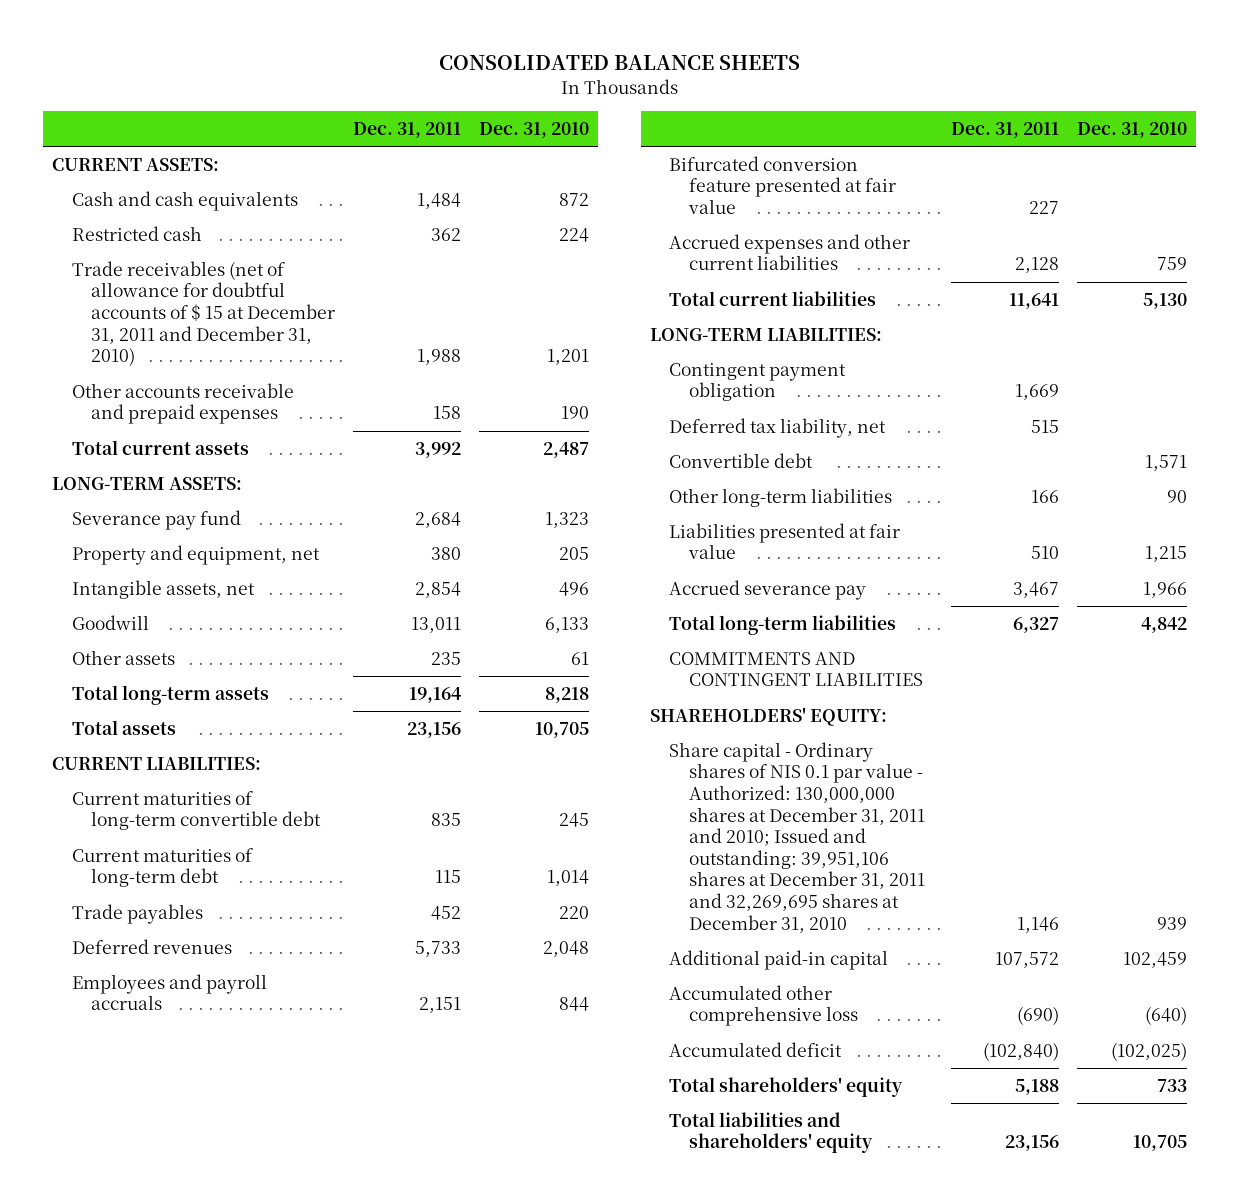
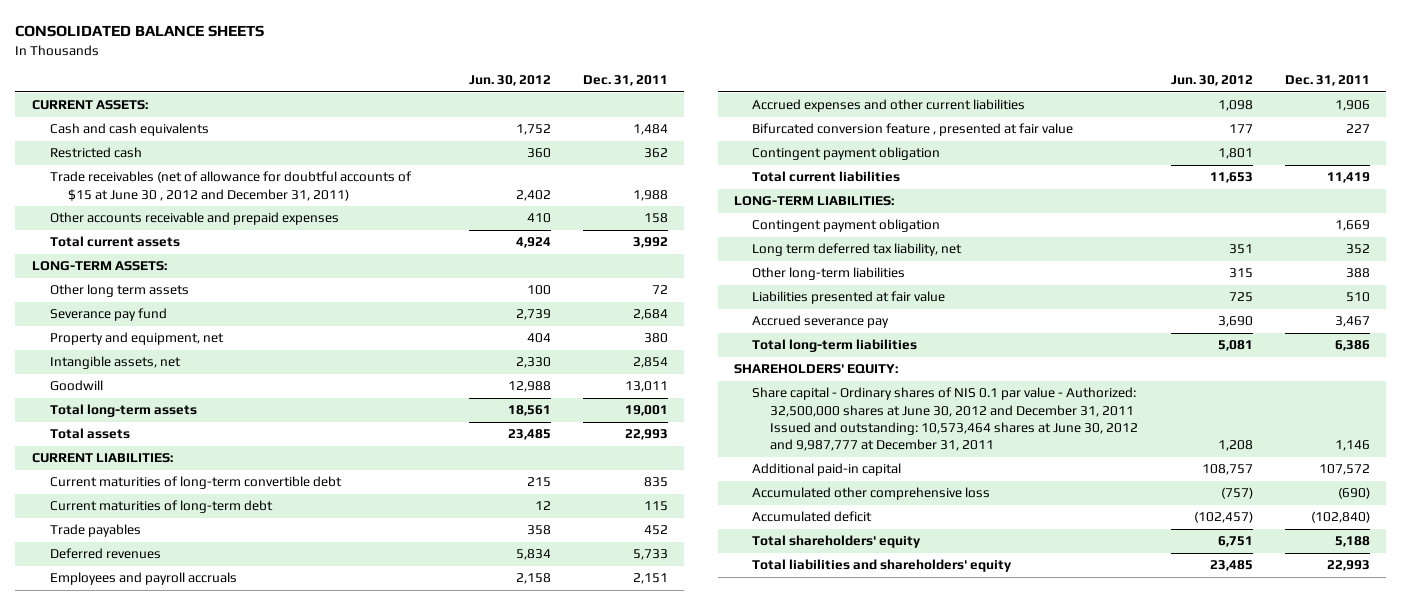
- | Dec. 31, 2011 | Dec. 31, 2010
+ | Jun. 30, 2012 | Dec. 31, 2011
- Trade receivables (net of allowance for doubtful accounts of $ 15 at December 31, 2011 and December 31, 2010) | 1,988 | 1,201
+ Trade receivables (net of allowance for doubtful accounts of $15 at June 30 , 2012 and December 31, 2011) | 2,402 | 1,988
+ Other long term assets | 100 | 72
- Other assets | 235 | 61
- Total long-term assets | 19,164 | 8,218
- Total assets | 23,156 | 10,705
+ Total long-term assets | 18,561 | 19,001
+ Total assets | 23,485 | 22,993
- Bifurcated conversion feature presented at fair value | 227 |
- Accrued expenses and other current liabilities | 2,128 | 759
- Total current liabilities | 11,641 | 5,130
+ Accrued expenses and other current liabilities | 1,098 | 1,906
+ Bifurcated conversion feature , presented at fair value | 177 | 227
+ Contingent payment obligation | 1,801 |
+ Total current liabilities | 11,653 | 11,419
- Deferred tax liability, net | 515 |
- Convertible debt | | 1,571
- Other long-term liabilities | 166 | 90
+ Long term deferred tax liability, net | 351 | 352
+ Other long-term liabilities | 315 | 388
- Total long-term liabilities | 6,327 | 4,842
- COMMITMENTS AND CONTINGENT LIABILITIES
+ Total long-term liabilities | 5,081 | 6,386
- Share capital - Ordinary shares of NIS 0.1 par value - Authorized: 130,000,000 shares at December 31, 2011 and 2010; Issued and outstanding: 39,951,106 shares at December 31, 2011 and 32,269,695 shares at December 31, 2010 | 1,146 | 939
+ Share capital - Ordinary shares of NIS 0.1 par value - Authorized: 32,500,000 shares at June 30, 2012 and December 31, 2011 Issued and outstanding: 10,573,464 shares at June 30, 2012 and 9,987,777 at December 31, 2011 | 1,208 | 1,146
- Total liabilities and shareholders' equity | 23,156 | 10,705
+ Total liabilities and shareholders' equity | 23,485 | 22,993

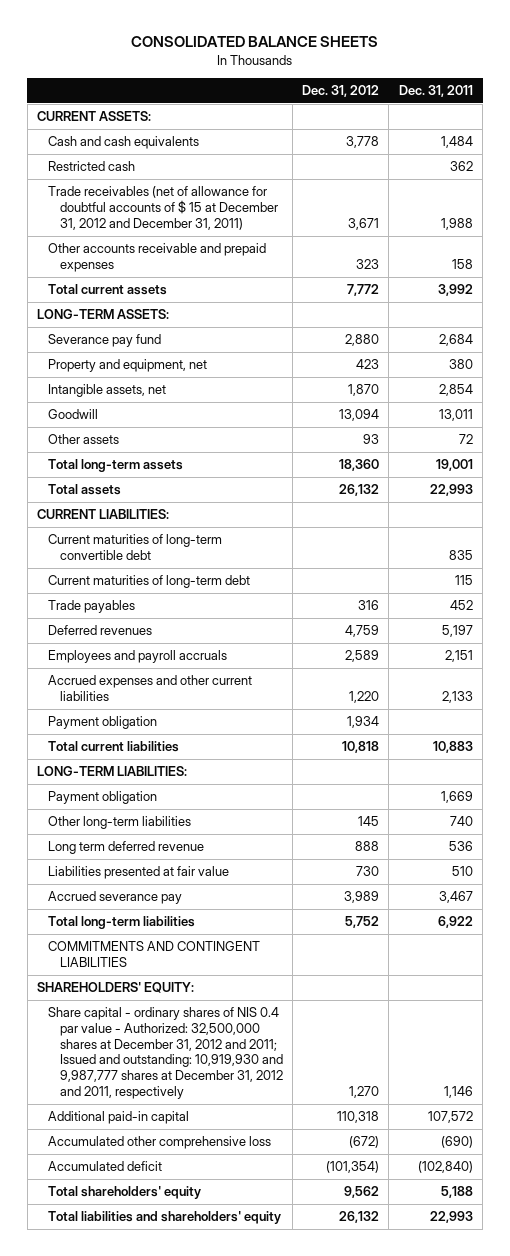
- | Jun. 30, 2012 | Dec. 31, 2011
+ | Dec. 31, 2012 | Dec. 31, 2011
- Trade receivables (net of allowance for doubtful accounts of $15 at June 30 , 2012 and December 31, 2011) | 2,402 | 1,988
+ Trade receivables (net of allowance for doubtful accounts of $ 15 at December 31, 2012 and December 31, 2011) | 3,671 | 1,988
- Other long term assets | 100 | 72
+ Other assets | 93 | 72
- Deferred revenues | 5,834 | 5,733
+ Deferred revenues | 4,759 | 5,197
- Accrued expenses and other current liabilities | 1,098 | 1,906
- Bifurcated conversion feature , presented at fair value | 177 | 227
- Contingent payment obligation | 1,801 |
- Total current liabilities | 11,653 | 11,419
+ Accrued expenses and other current liabilities | 1,220 | 2,133
+ Payment obligation | 1,934 |
+ Total current liabilities | 10,818 | 10,883
- Contingent payment obligation | | 1,669
- Long term deferred tax liability, net | 351 | 352
- Other long-term liabilities | 315 | 388
+ Payment obligation | | 1,669
+ Other long-term liabilities | 145 | 740
+ Long term deferred revenue | 888 | 536
- Total long-term liabilities | 5,081 | 6,386
+ Total long-term liabilities | 5,752 | 6,922
+ COMMITMENTS AND CONTINGENT LIABILITIES
- Share capital - Ordinary shares of NIS 0.1 par value - Authorized: 32,500,000 shares at June 30, 2012 and December 31, 2011 Issued and outstanding: 10,573,464 shares at June 30, 2012 and 9,987,777 at December 31, 2011 | 1,208 | 1,146
+ Share capital - ordinary shares of NIS 0.4 par value - Authorized: 32,500,000 shares at December 31, 2012 and 2011; Issued and outstanding: 10,919,930 and 9,987,777 shares at December 31, 2012 and 2011, respectively | 1,270 | 1,146

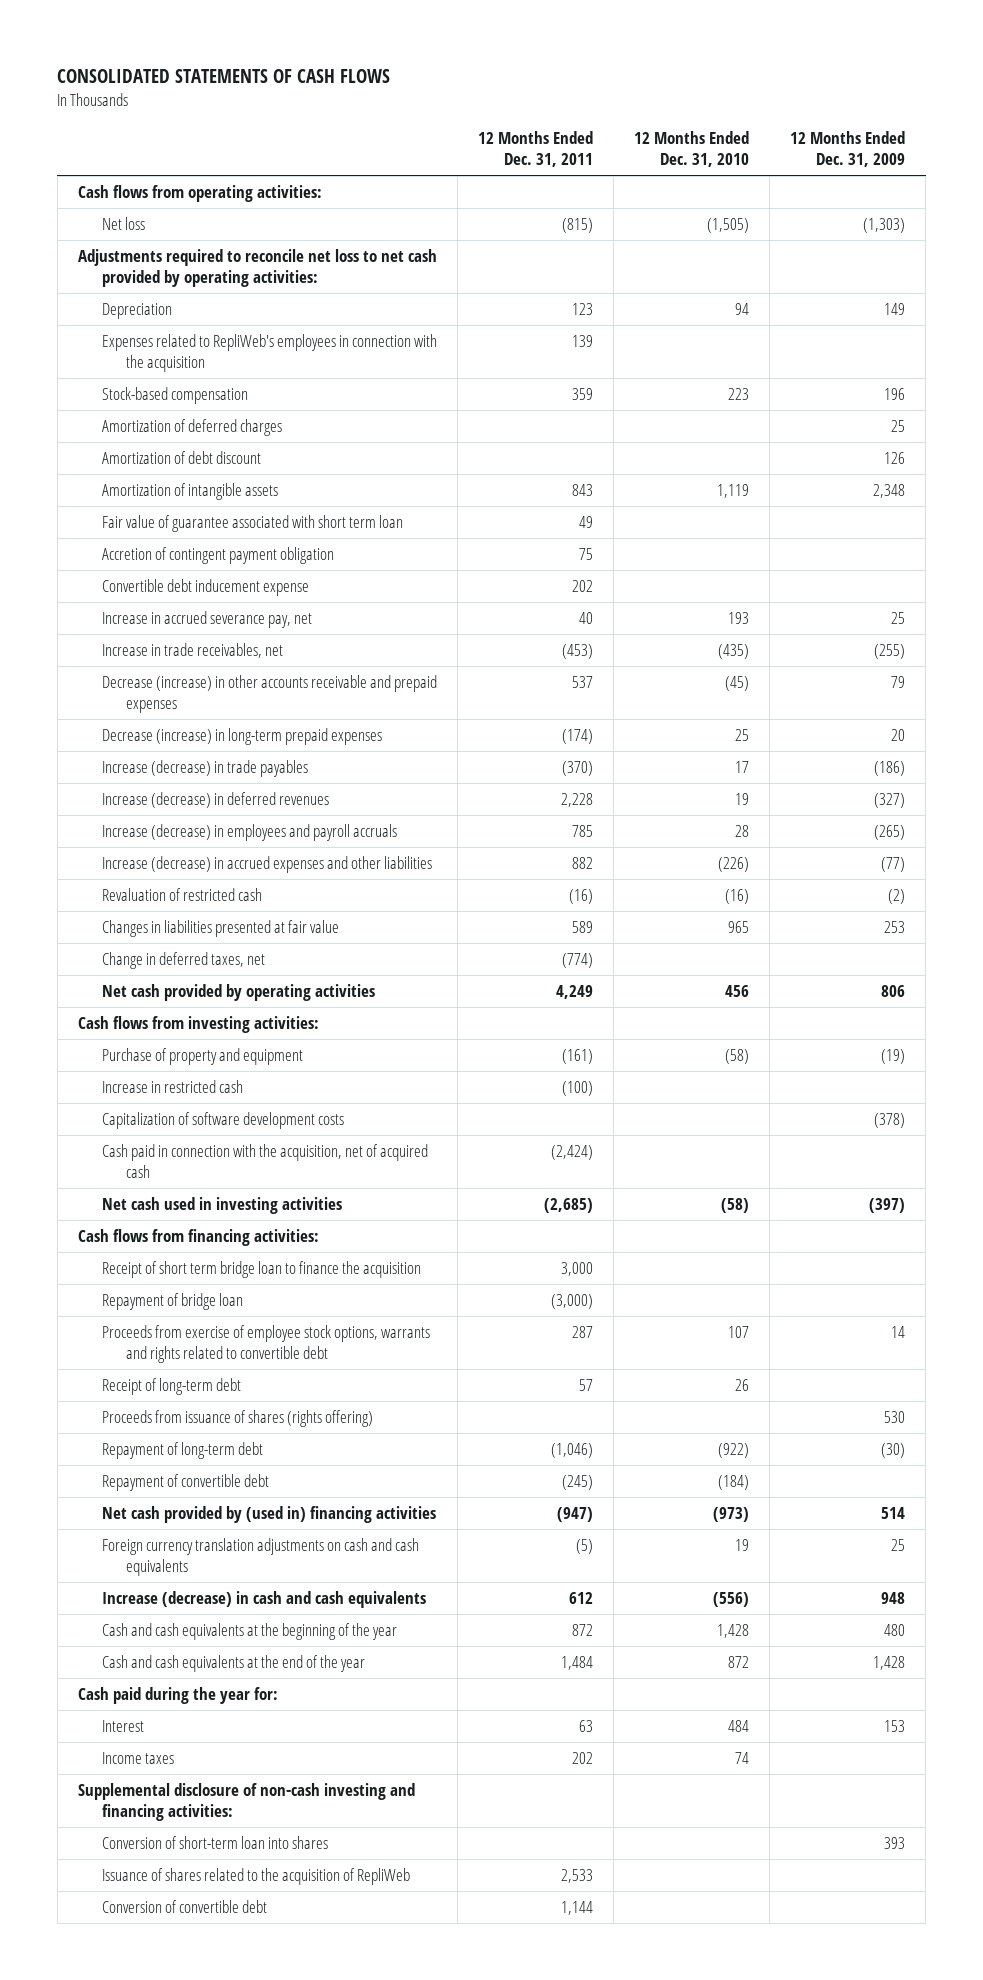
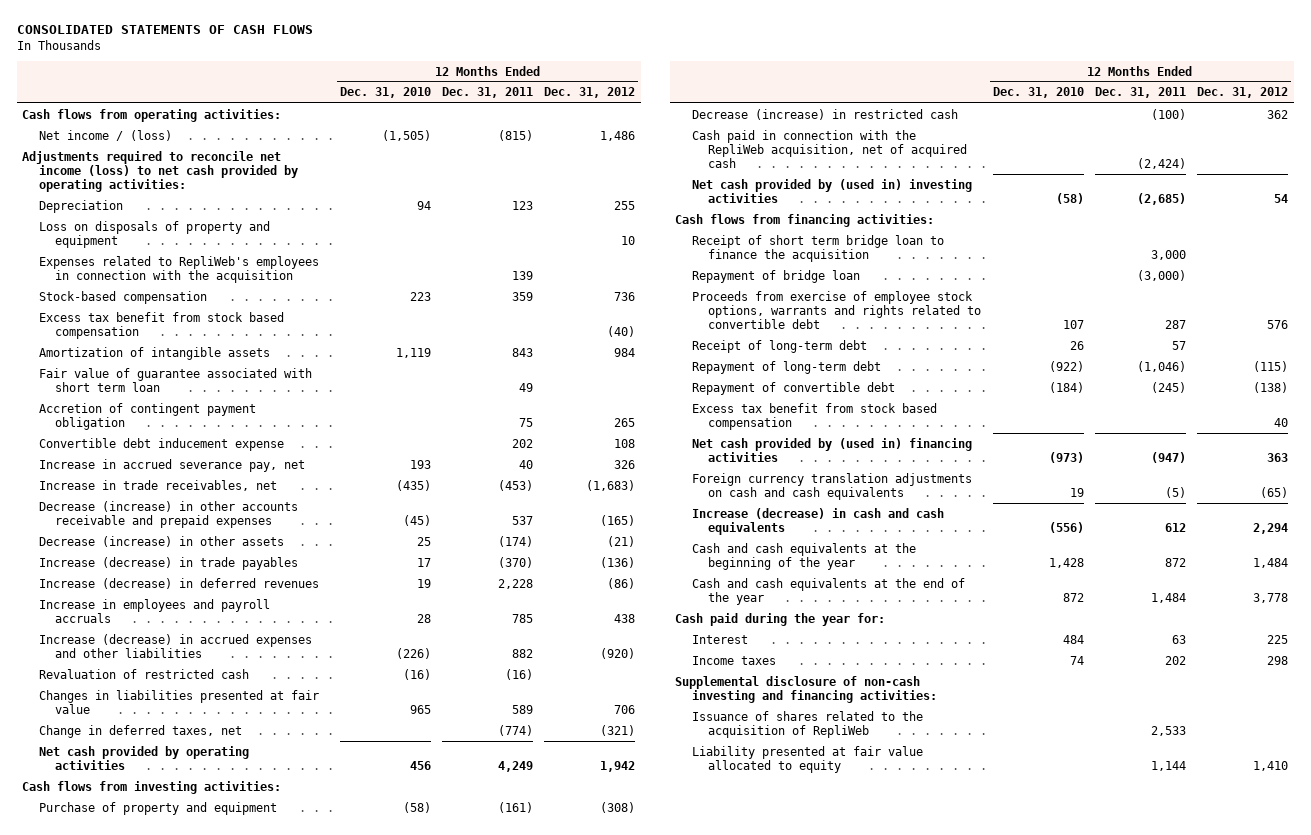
- | 12 Months Ended Dec. 31, 2011 | 12 Months Ended Dec. 31, 2010 | 12 Months Ended Dec. 31, 2009
+ | 12 Months Ended Dec. 31, 2010 | 12 Months Ended Dec. 31, 2011 | 12 Months Ended Dec. 31, 2012
- Net loss | (815) | (1,505) | (1,303)
- Adjustments required to reconcile net loss to net cash provided by operating activities:
+ Net income / (loss) | (1,505) | (815) | 1,486
+ Adjustments required to reconcile net income (loss) to net cash provided by operating activities:
+ Loss on disposals of property and equipment | | | 10
- Amortization of deferred charges | | | 25
- Amortization of debt discount | | | 126
+ Excess tax benefit from stock based compensation | | | (40)
- Decrease (increase) in long-term prepaid expenses | (174) | 25 | 20
+ Decrease (increase) in other assets | 25 | (174) | (21)
- Increase (decrease) in employees and payroll accruals | 785 | 28 | (265)
+ Increase in employees and payroll accruals | 28 | 785 | 438
- Increase in restricted cash | (100) | |
- Capitalization of software development costs | | | (378)
- Cash paid in connection with the acquisition, net of acquired cash | (2,424) | |
- Net cash used in investing activities | (2,685) | (58) | (397)
+ Decrease (increase) in restricted cash | | (100) | 362
+ Cash paid in connection with the RepliWeb acquisition, net of acquired cash | | (2,424) |
+ Net cash provided by (used in) investing activities | (58) | (2,685) | 54
- Proceeds from issuance of shares (rights offering) | | | 530
+ Excess tax benefit from stock based compensation | | | 40
- Conversion of short-term loan into shares | | | 393
- Conversion of convertible debt | 1,144 | |
+ Liability presented at fair value allocated to equity | | 1,144 | 1,410

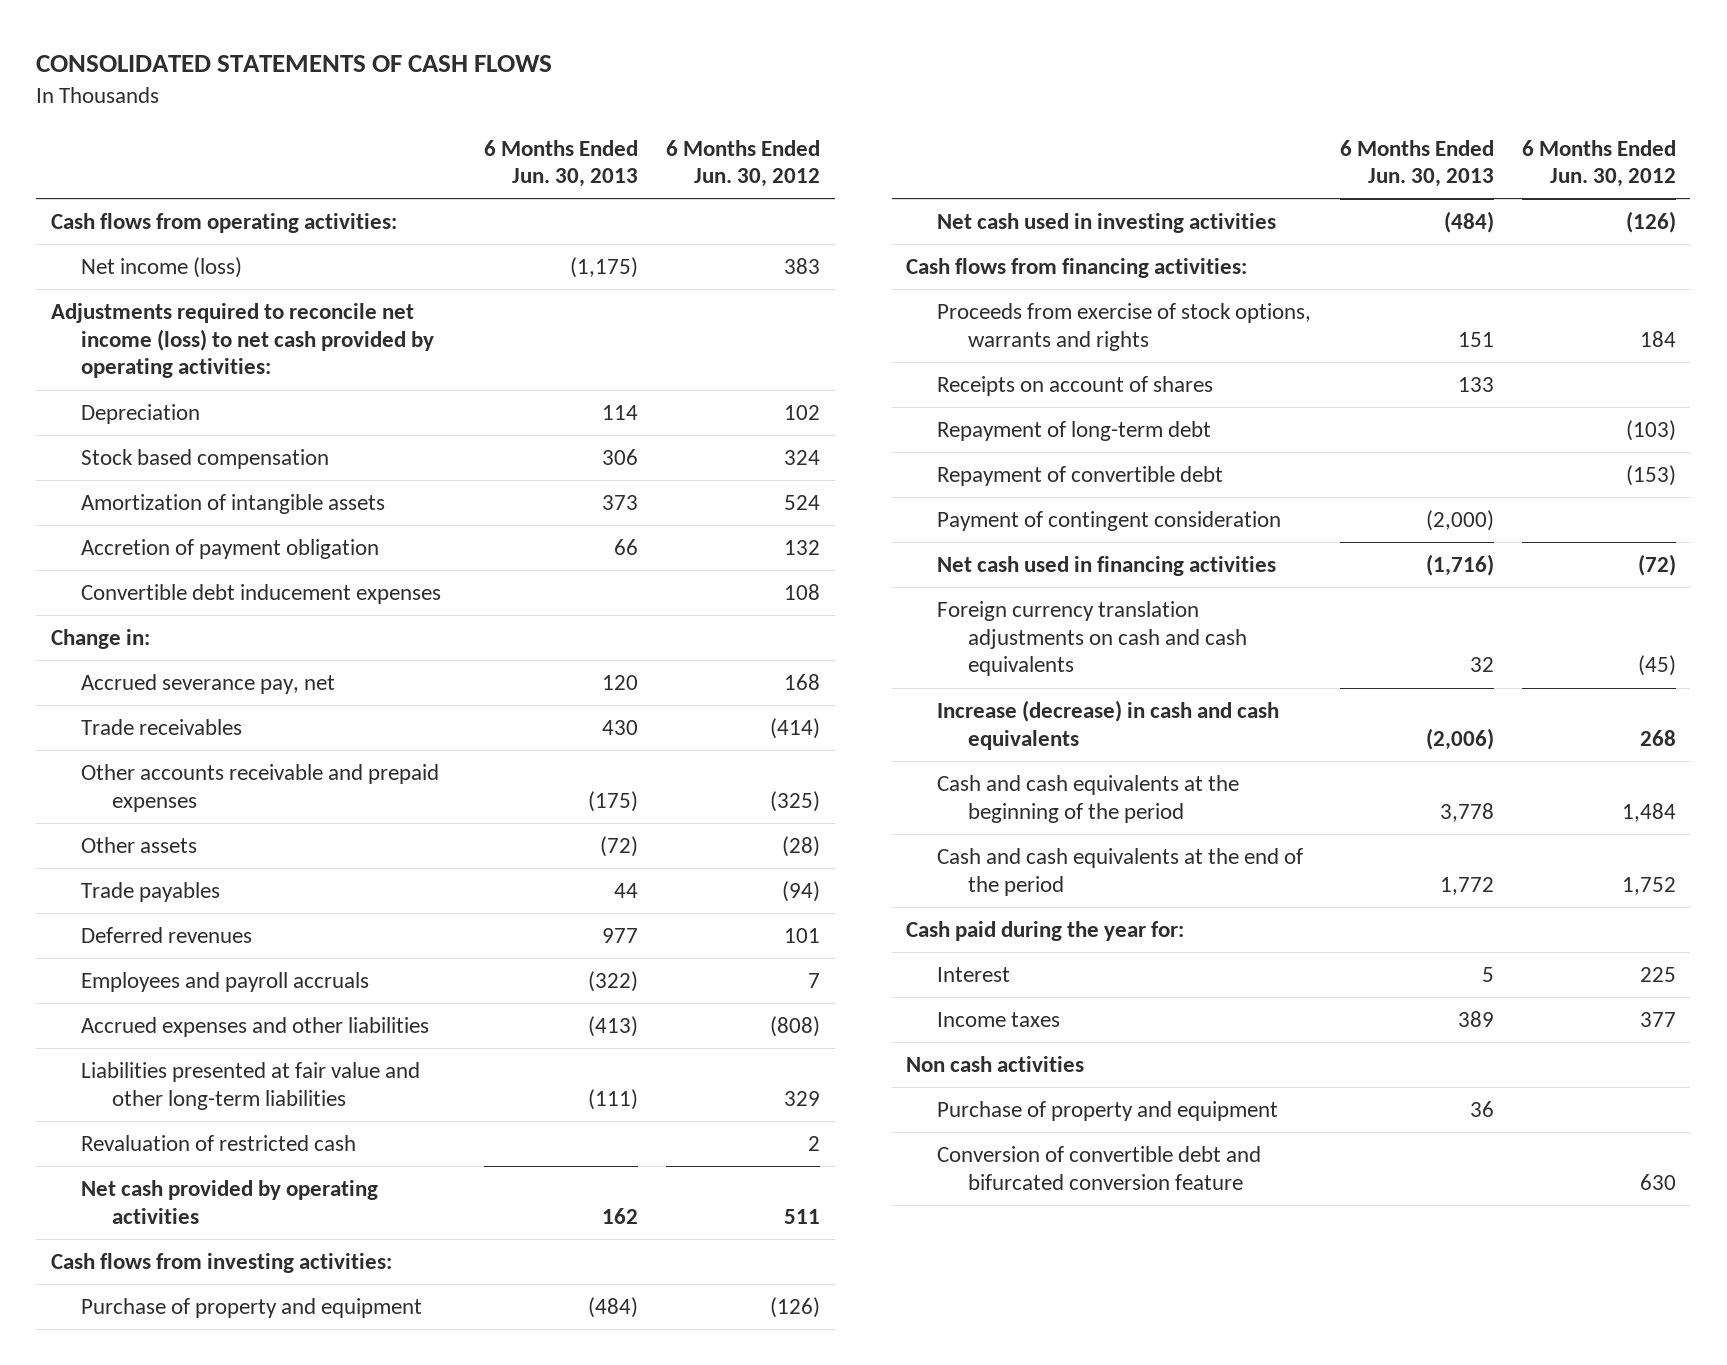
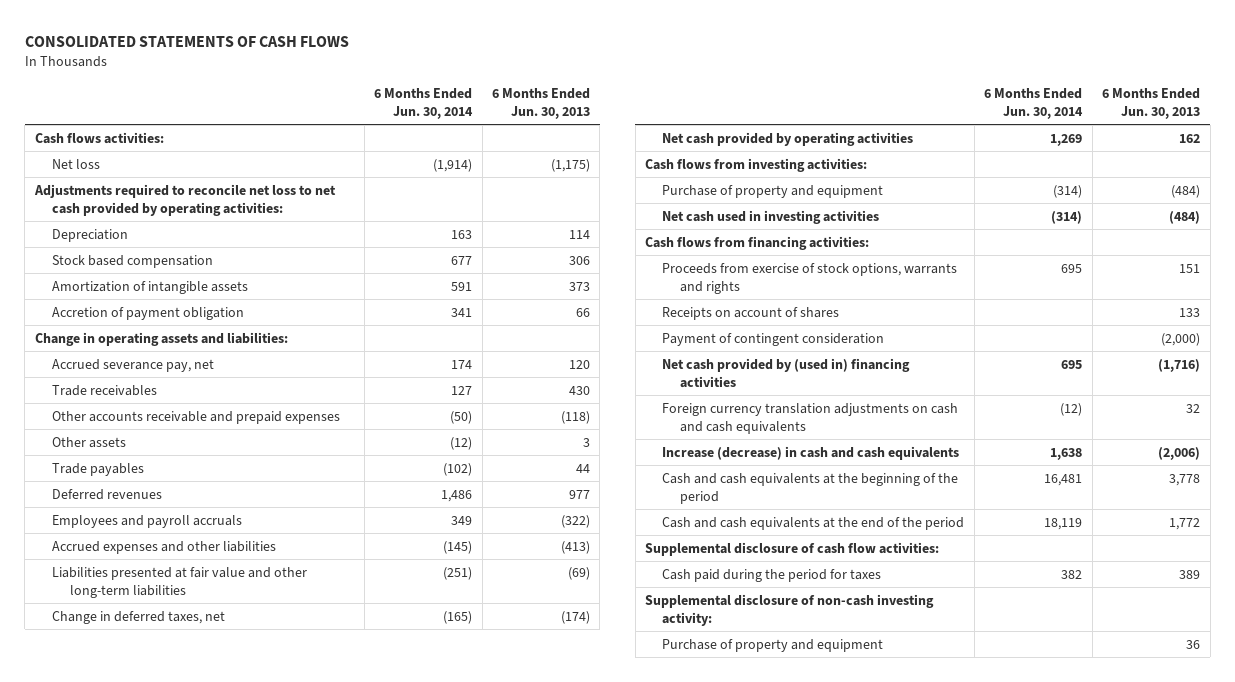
- | 6 Months Ended Jun. 30, 2013 | 6 Months Ended Jun. 30, 2012
+ | 6 Months Ended Jun. 30, 2014 | 6 Months Ended Jun. 30, 2013
- Cash flows from operating activities:
- Net income (loss) | (1,175) | 383
- Adjustments required to reconcile net income (loss) to net cash provided by operating activities:
+ Cash flows activities:
+ Net loss | (1,914) | (1,175)
+ Adjustments required to reconcile net loss to net cash provided by operating activities:
- Convertible debt inducement expenses | | 108
- Change in:
+ Change in operating assets and liabilities:
- Other accounts receivable and prepaid expenses | (175) | (325)
- Other assets | (72) | (28)
+ Other accounts receivable and prepaid expenses | (50) | (118)
+ Other assets | (12) | 3
- Liabilities presented at fair value and other long-term liabilities | (111) | 329
- Revaluation of restricted cash | | 2
+ Liabilities presented at fair value and other long-term liabilities | (251) | (69)
+ Change in deferred taxes, net | (165) | (174)
- Repayment of long-term debt | | (103)
- Repayment of convertible debt | | (153)
- Net cash used in financing activities | (1,716) | (72)
+ Net cash provided by (used in) financing activities | 695 | (1,716)
- Cash paid during the year for:
- Interest | 5 | 225
- Income taxes | 389 | 377
- Non cash activities
+ Supplemental disclosure of cash flow activities:
+ Cash paid during the period for taxes | 382 | 389
+ Supplemental disclosure of non-cash investing activity:
- Conversion of convertible debt and bifurcated conversion feature | | 630

